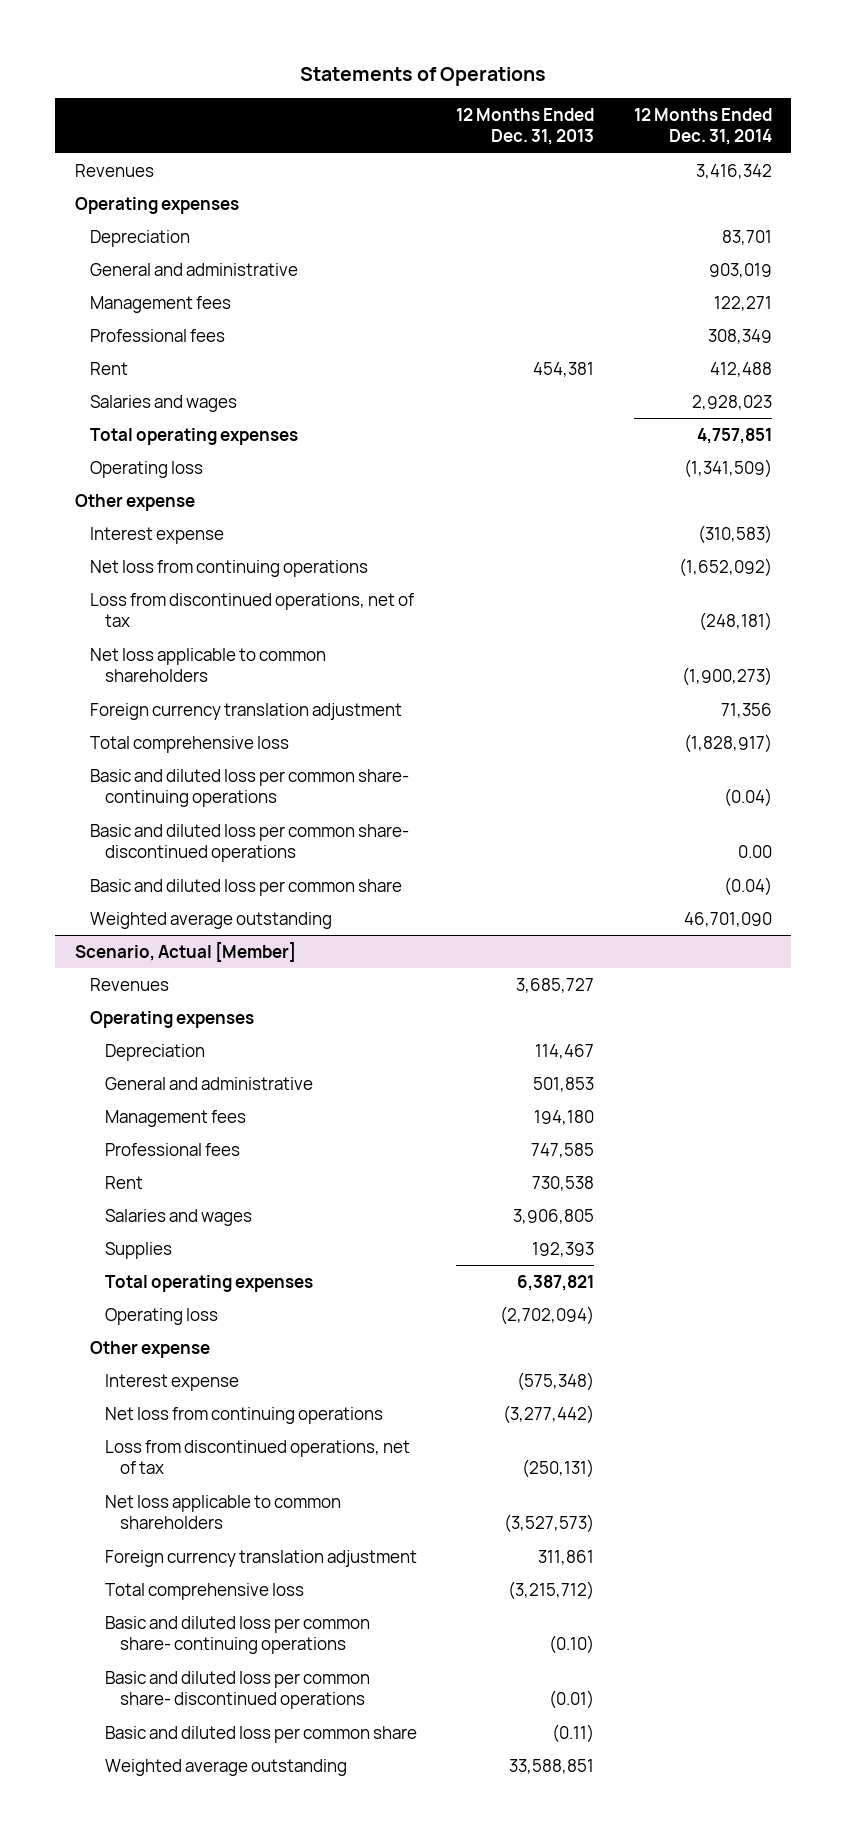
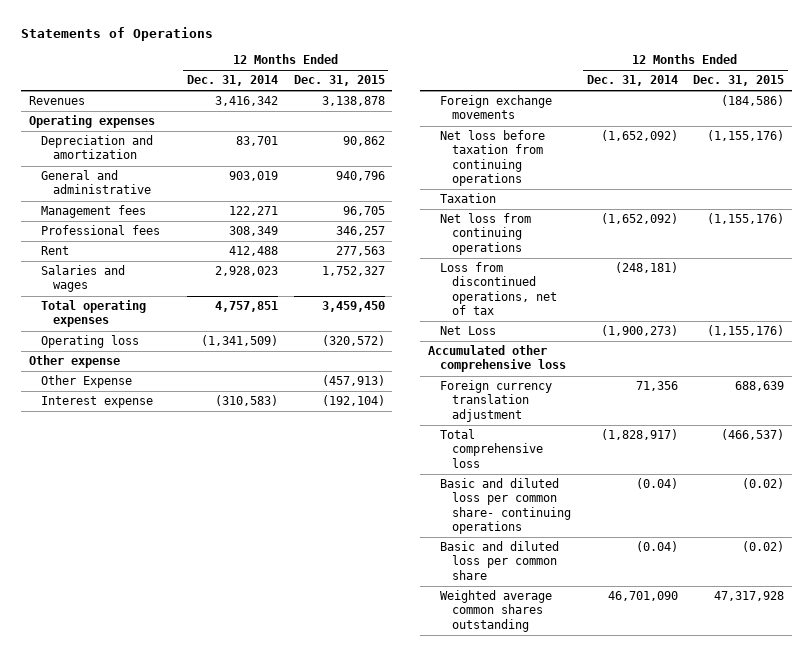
- | 12 Months Ended Dec. 31, 2013 | 12 Months Ended Dec. 31, 2014
+ | 12 Months Ended Dec. 31, 2014 | 12 Months Ended Dec. 31, 2015
- Depreciation | | 83,701
+ Depreciation and amortization | 83,701 | 90,862
+ Other Expense | | (457,913)
+ Foreign exchange movements | | (184,586)
+ Net loss before taxation from continuing operations | (1,652,092) | (1,155,176)
+ Taxation
- Net loss applicable to common shareholders | | (1,900,273)
+ Net Loss | (1,900,273) | (1,155,176)
+ Accumulated other comprehensive loss
- Basic and diluted loss per common share- discontinued operations | | 0.00
- Weighted average outstanding | | 46,701,090
- Scenario, Actual [Member]
- Revenues | 3,685,727 |
- Operating expenses
- Depreciation | 114,467 |
- General and administrative | 501,853 |
- Management fees | 194,180 |
- Professional fees | 747,585 |
- Rent | 730,538 |
- Salaries and wages | 3,906,805 |
- Supplies | 192,393 |
- Total operating expenses | 6,387,821 |
- Operating loss | (2,702,094) |
- Other expense
- Interest expense | (575,348) |
- Net loss from continuing operations | (3,277,442) |
- Loss from discontinued operations, net of tax | (250,131) |
- Net loss applicable to common shareholders | (3,527,573) |
- Foreign currency translation adjustment | 311,861 |
- Total comprehensive loss | (3,215,712) |
- Basic and diluted loss per common share- continuing operations | (0.10) |
- Basic and diluted loss per common share- discontinued operations | (0.01) |
- Basic and diluted loss per common share | (0.11) |
- Weighted average outstanding | 33,588,851 |
+ Weighted average common shares outstanding | 46,701,090 | 47,317,928

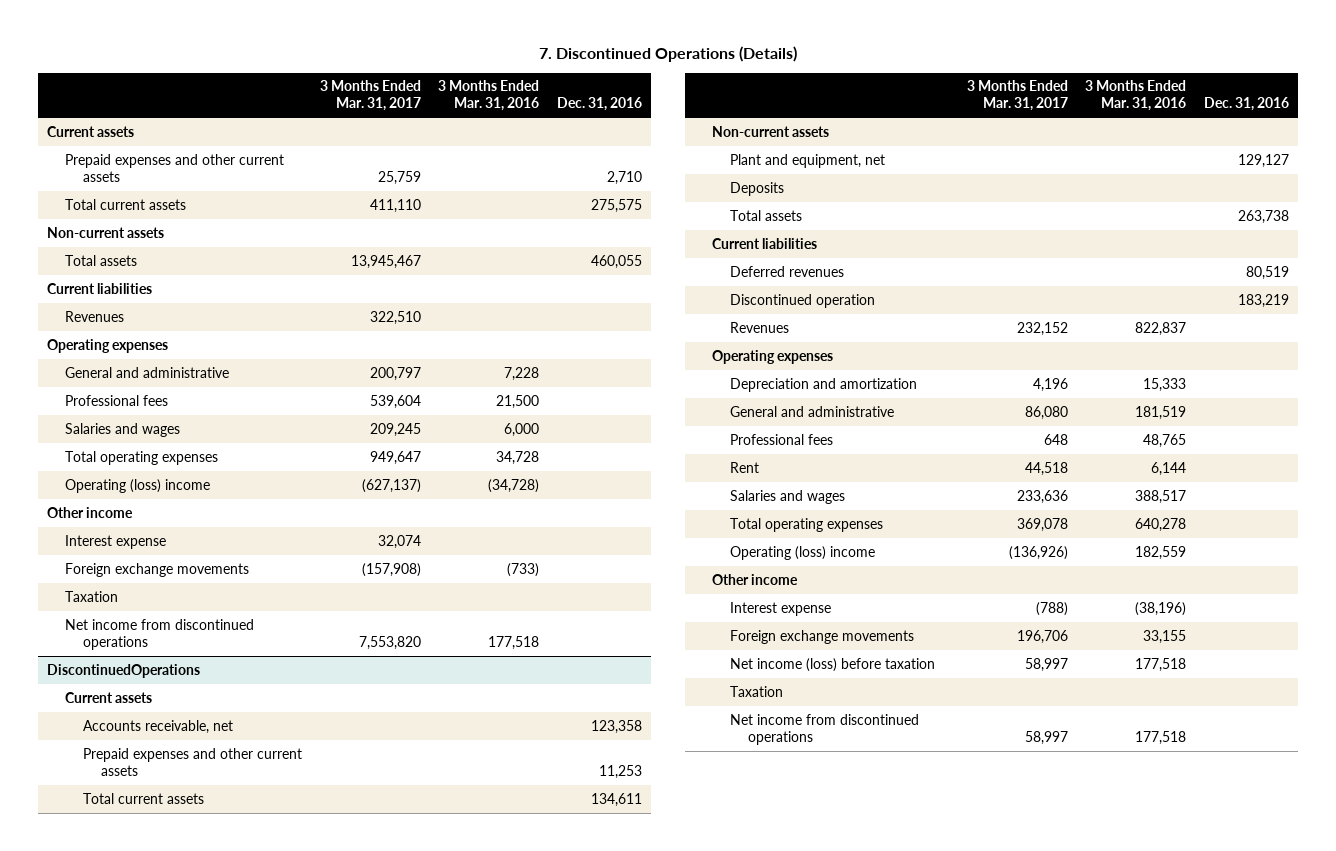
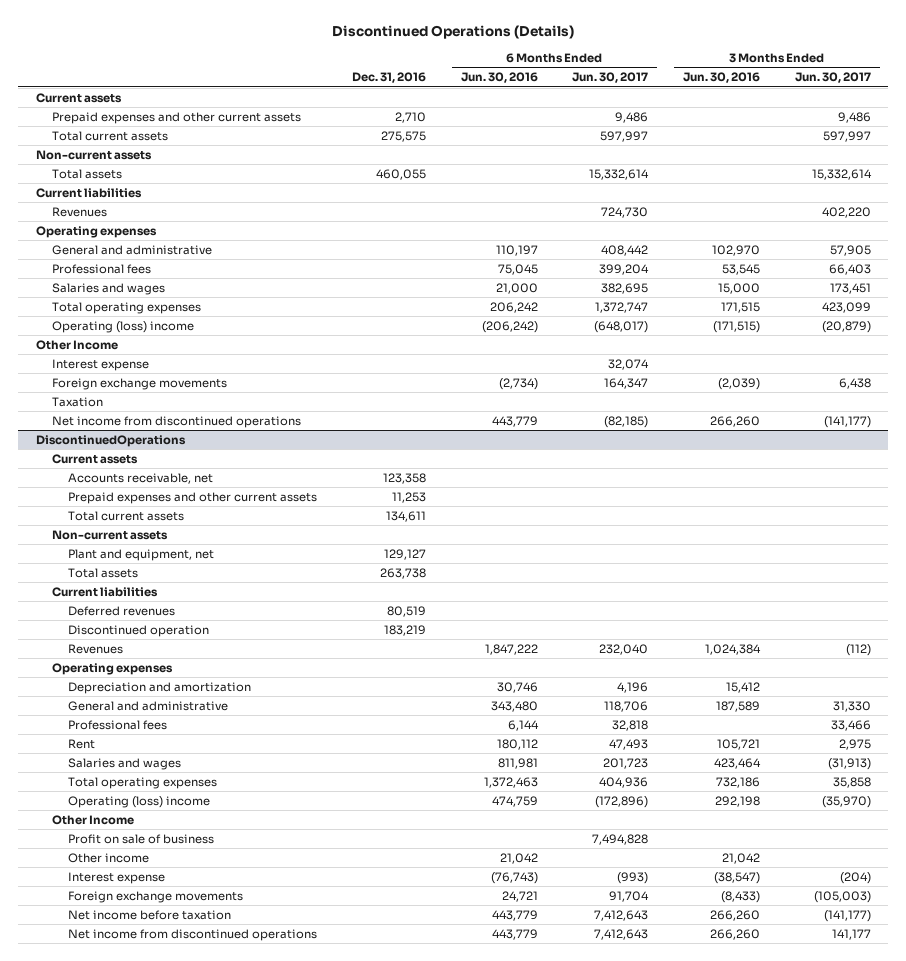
- 7. Discontinued Operations (Details)
+ Discontinued Operations (Details)
- | 3 Months Ended Mar. 31, 2017 | 3 Months Ended Mar. 31, 2016 | Dec. 31, 2016
+ | Dec. 31, 2016 | 6 Months Ended Jun. 30, 2016 | 6 Months Ended Jun. 30, 2017 | 3 Months Ended Jun. 30, 2016 | 3 Months Ended Jun. 30, 2017
- Other income
+ Other Income
@ DiscontinuedOperations
- Deposits
+ Other Income
+ Profit on sale of business | | | 7,494,828 | |
- Net income (loss) before taxation | 58,997 | 177,518 |
- Taxation
+ Net income before taxation | | 443,779 | 7,412,643 | 266,260 | (141,177)

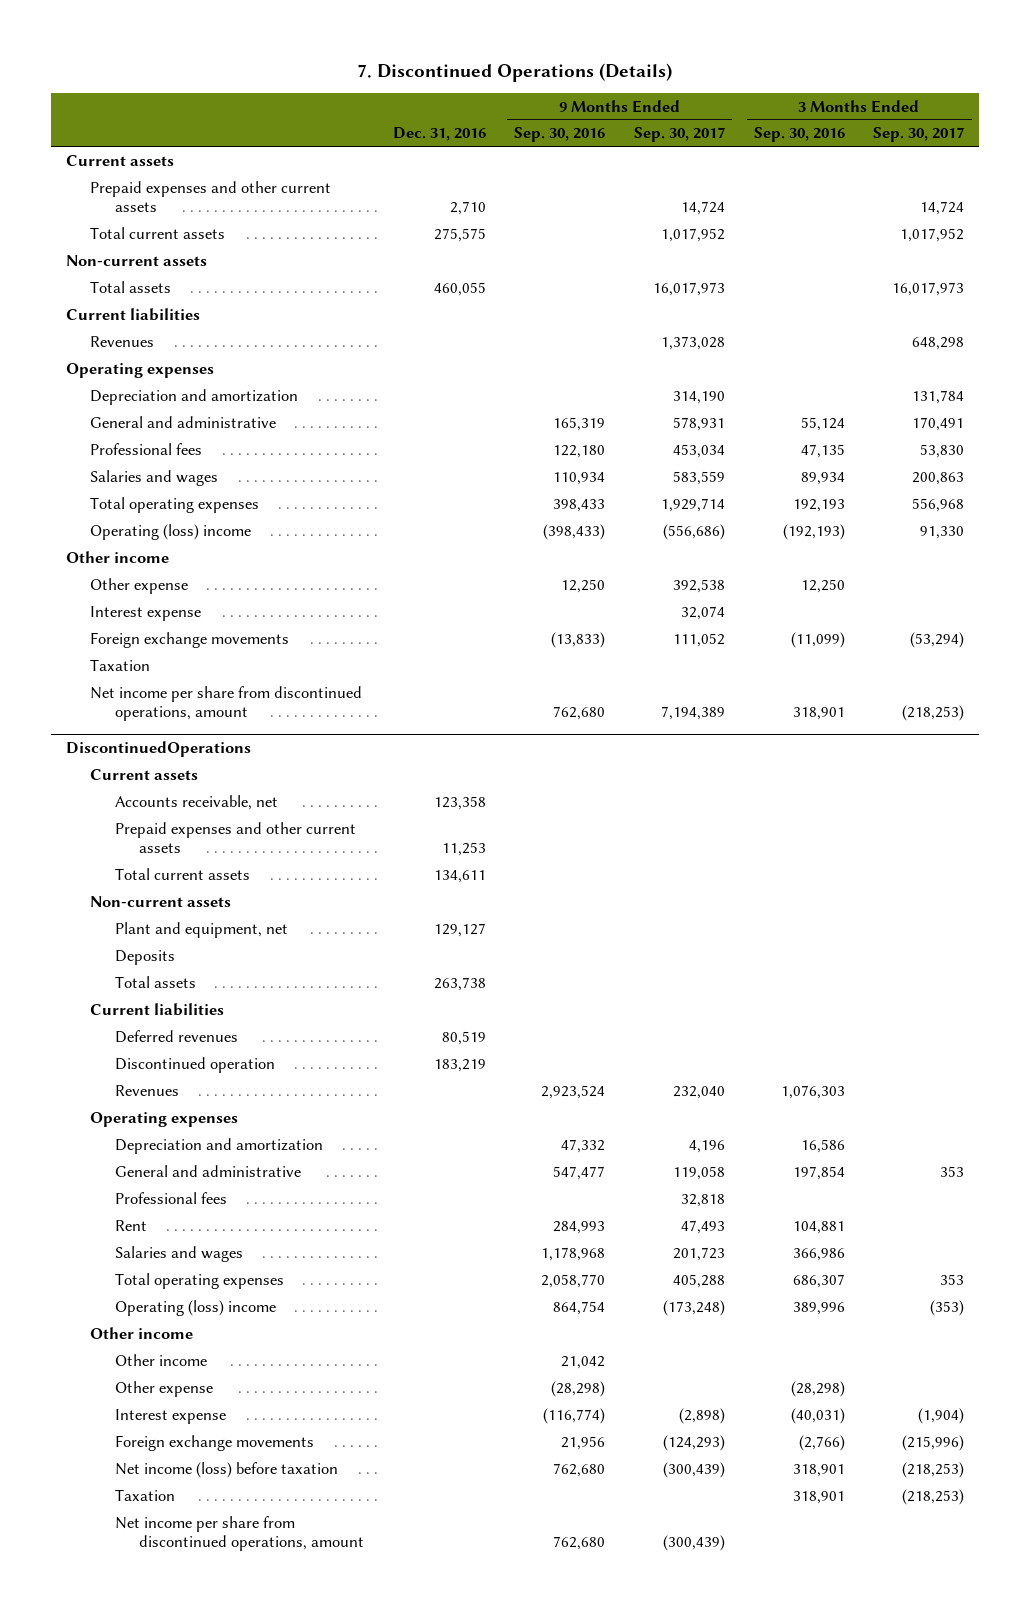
- Discontinued Operations (Details)
+ 7. Discontinued Operations (Details)
- | Dec. 31, 2016 | 6 Months Ended Jun. 30, 2016 | 6 Months Ended Jun. 30, 2017 | 3 Months Ended Jun. 30, 2016 | 3 Months Ended Jun. 30, 2017
+ | Dec. 31, 2016 | 9 Months Ended Sep. 30, 2016 | 9 Months Ended Sep. 30, 2017 | 3 Months Ended Sep. 30, 2016 | 3 Months Ended Sep. 30, 2017
+ Depreciation and amortization | | | 314,190 | | 131,784
- Other Income
+ Other income
+ Other expense | | 12,250 | 392,538 | 12,250 |
- Net income from discontinued operations | | 443,779 | (82,185) | 266,260 | (141,177)
+ Net income per share from discontinued operations, amount | | 762,680 | 7,194,389 | 318,901 | (218,253)
@ DiscontinuedOperations
+ Deposits
- Other Income
- Profit on sale of business | | | 7,494,828 | |
+ Other income | | 21,042 | | |
+ Other expense | | (28,298) | | (28,298) |
- Net income before taxation | | 443,779 | 7,412,643 | 266,260 | (141,177)
- Net income from discontinued operations | | 443,779 | 7,412,643 | 266,260 | 141,177
+ Net income (loss) before taxation | | 762,680 | (300,439) | 318,901 | (218,253)
+ Taxation | | | | 318,901 | (218,253)
+ Net income per share from discontinued operations, amount | | 762,680 | (300,439) | |

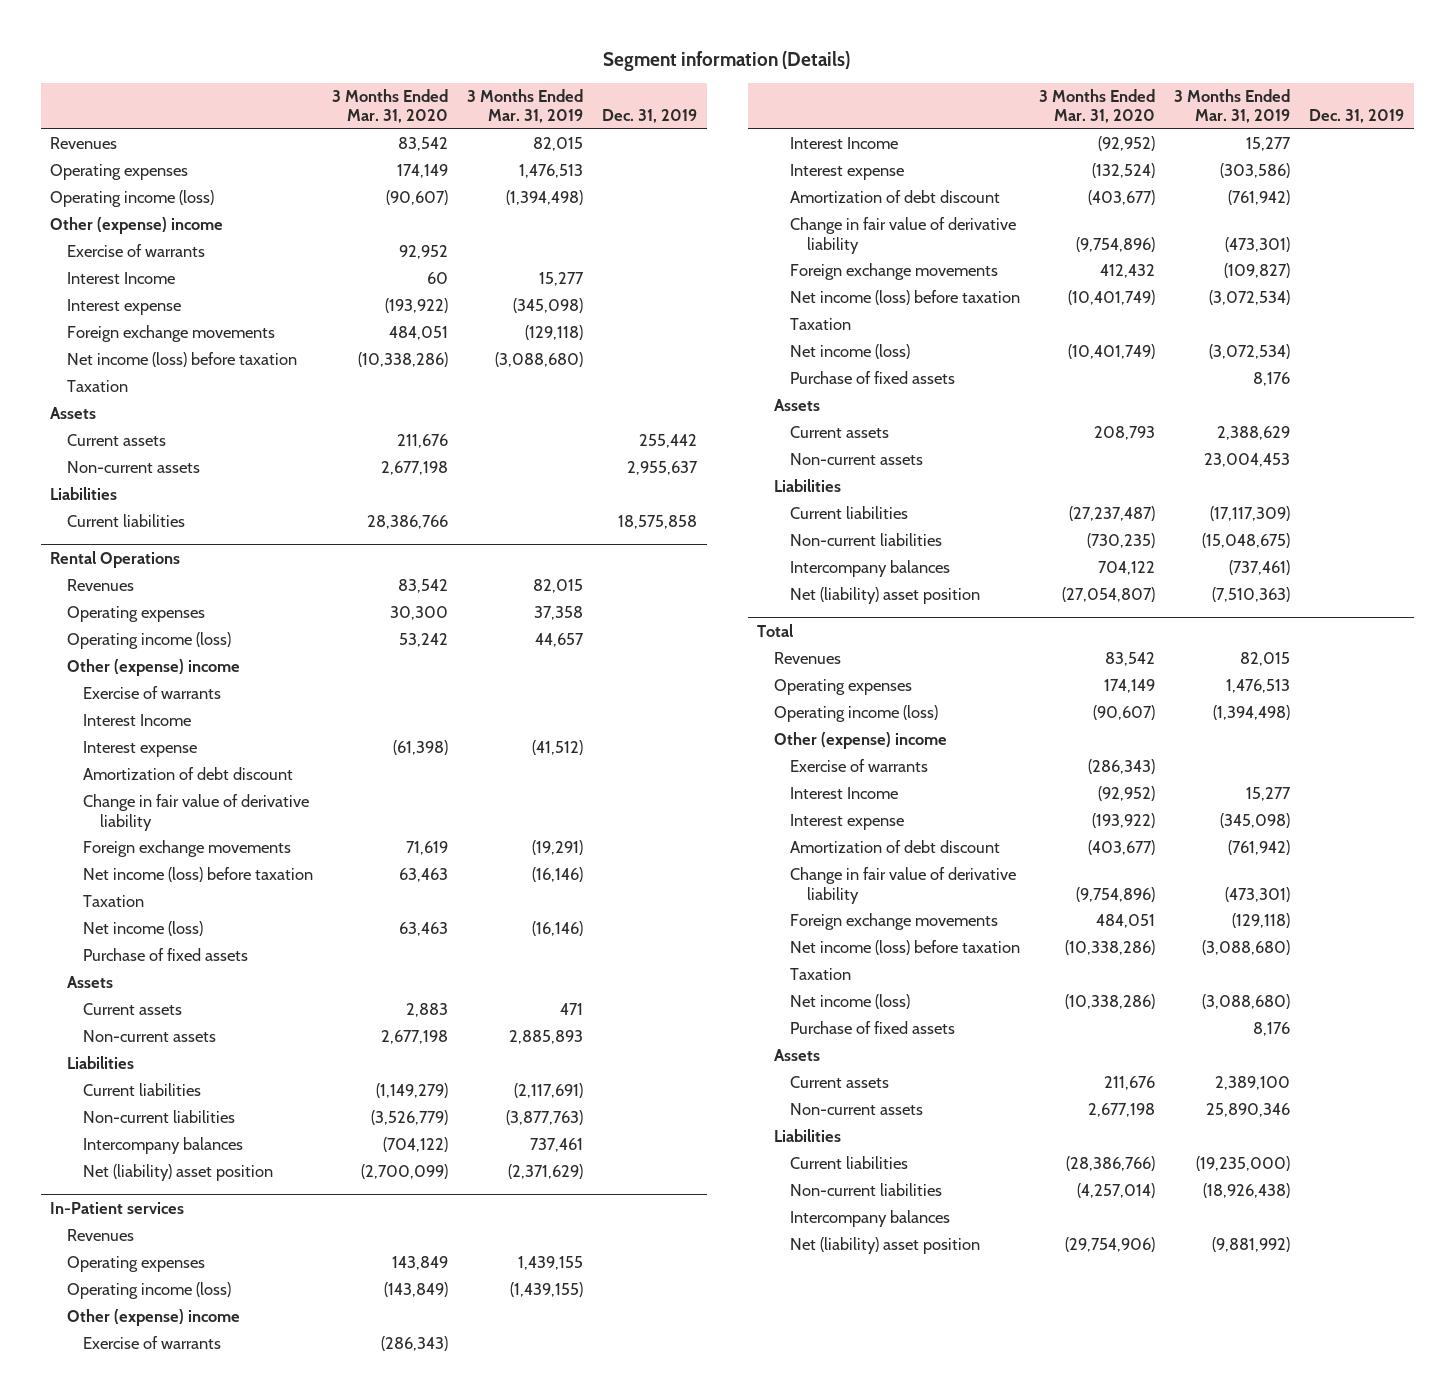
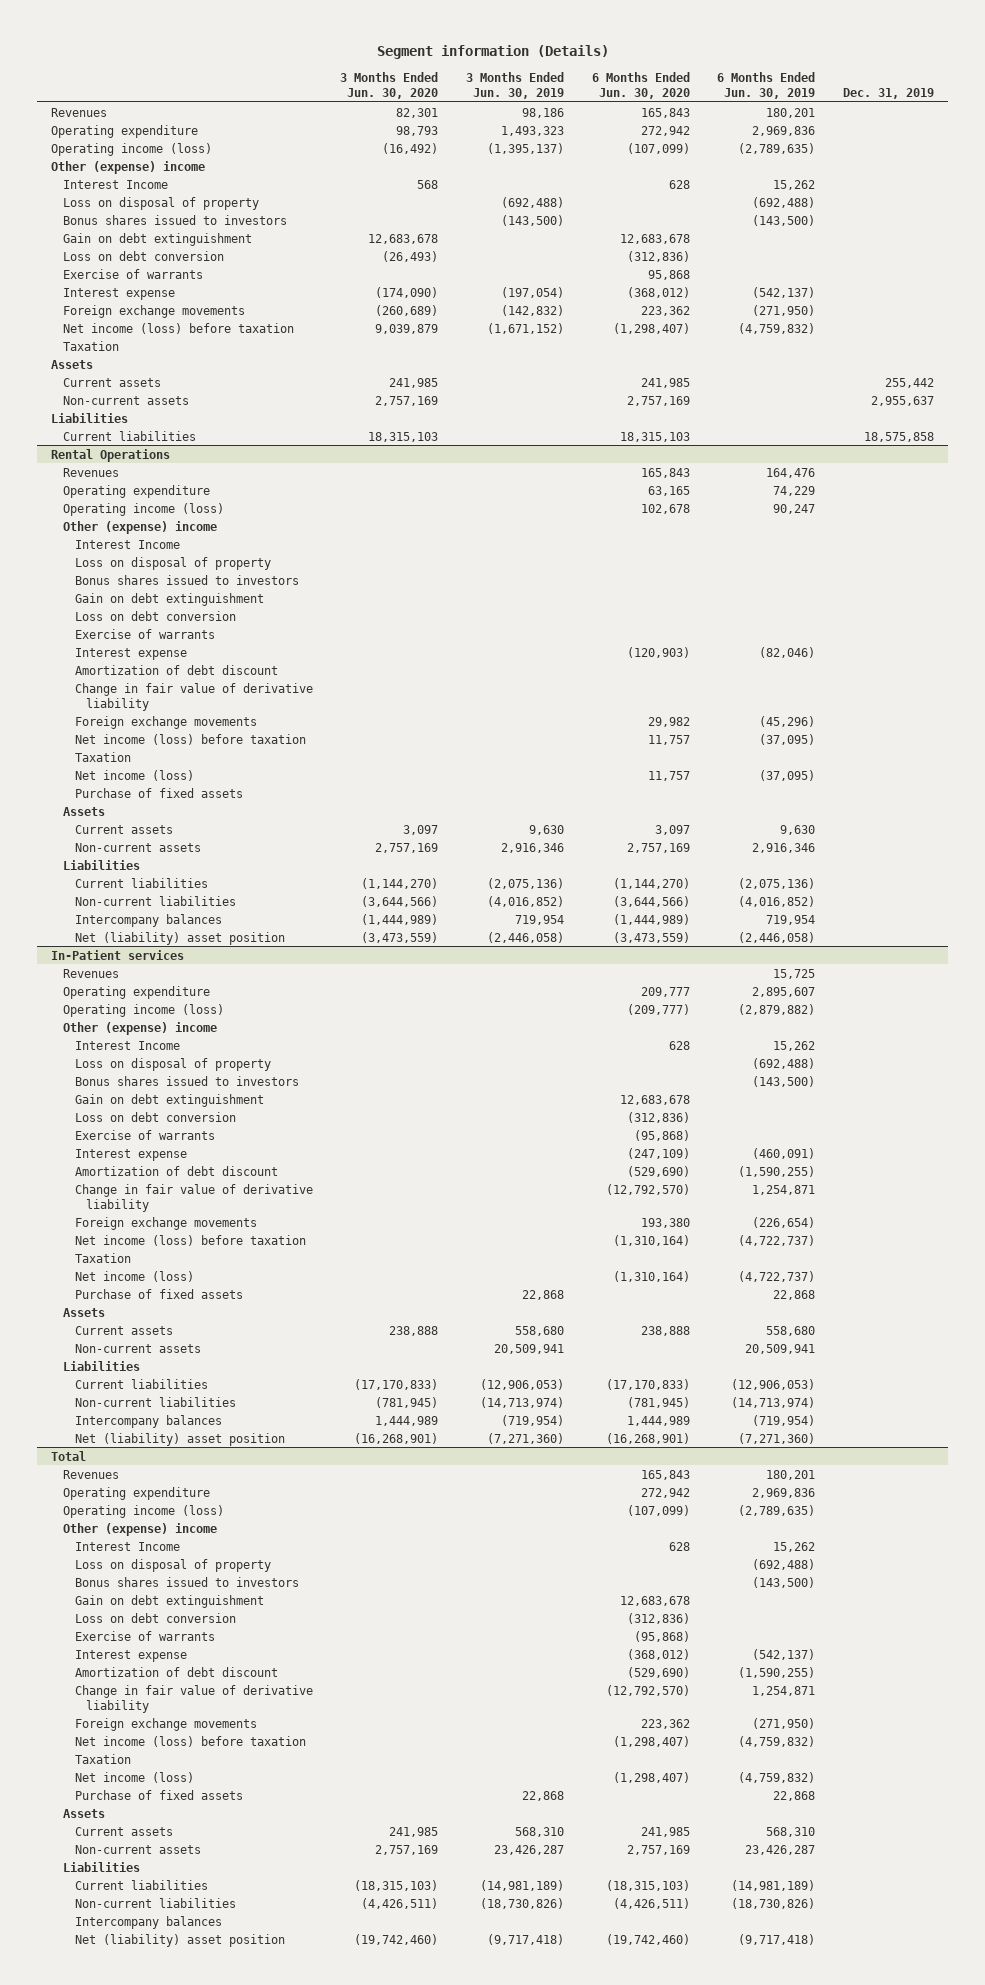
- | 3 Months Ended Mar. 31, 2020 | 3 Months Ended Mar. 31, 2019 | Dec. 31, 2019
+ | 3 Months Ended Jun. 30, 2020 | 3 Months Ended Jun. 30, 2019 | 6 Months Ended Jun. 30, 2020 | 6 Months Ended Jun. 30, 2019 | Dec. 31, 2019
- Operating expenses | 174,149 | 1,476,513 |
+ Operating expenditure | 98,793 | 1,493,323 | 272,942 | 2,969,836 |
+ Loss on disposal of property | | (692,488) | | (692,488) |
+ Bonus shares issued to investors | | (143,500) | | (143,500) |
+ Gain on debt extinguishment | 12,683,678 | | 12,683,678 | |
+ Loss on debt conversion | (26,493) | | (312,836) | |
moved down: Exercise of warrants | | | 95,868 | |
@ Rental Operations
- Operating expenses | 30,300 | 37,358 |
+ Operating expenditure | | | 63,165 | 74,229 |
+ Loss on disposal of property
+ Bonus shares issued to investors
+ Gain on debt extinguishment
+ Loss on debt conversion
moved down: Exercise of warrants
@ In-Patient services
- Operating expenses | 143,849 | 1,439,155 |
+ Operating expenditure | | | 209,777 | 2,895,607 |
+ Loss on disposal of property | | | | (692,488) |
+ Bonus shares issued to investors | | | | (143,500) |
+ Gain on debt extinguishment | | | 12,683,678 | |
+ Loss on debt conversion | | | (312,836) | |
moved down: Exercise of warrants | | | (95,868) | |
@ Total
- Operating expenses | 174,149 | 1,476,513 |
+ Operating expenditure | | | 272,942 | 2,969,836 |
+ Loss on disposal of property | | | | (692,488) |
+ Bonus shares issued to investors | | | | (143,500) |
+ Gain on debt extinguishment | | | 12,683,678 | |
+ Loss on debt conversion | | | (312,836) | |
moved down: Exercise of warrants | | | (95,868) | |

